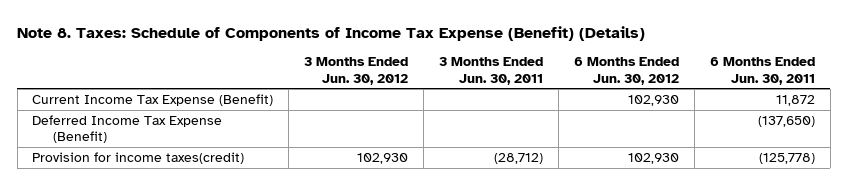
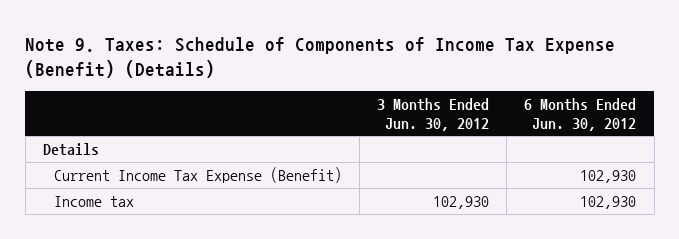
- Note 8. Taxes: Schedule of Components of Income Tax Expense (Benefit) (Details)
+ Note 9. Taxes: Schedule of Components of Income Tax Expense (Benefit) (Details)
- | 3 Months Ended Jun. 30, 2012 | 3 Months Ended Jun. 30, 2011 | 6 Months Ended Jun. 30, 2012 | 6 Months Ended Jun. 30, 2011
+ | 3 Months Ended Jun. 30, 2012 | 6 Months Ended Jun. 30, 2012
+ Details
- Deferred Income Tax Expense (Benefit) | | | | (137,650)
- Provision for income taxes(credit) | 102,930 | (28,712) | 102,930 | (125,778)
+ Income tax | 102,930 | 102,930

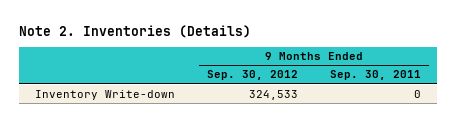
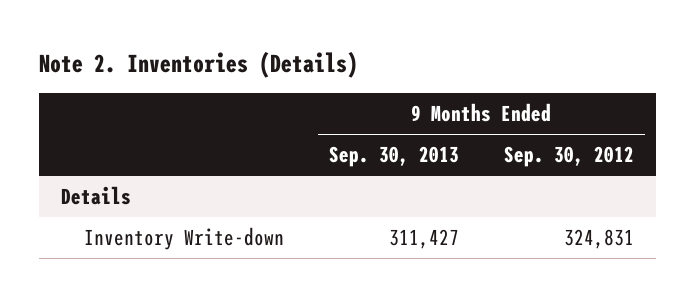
- | 9 Months Ended Sep. 30, 2012 | 9 Months Ended Sep. 30, 2011
+ | 9 Months Ended Sep. 30, 2013 | 9 Months Ended Sep. 30, 2012
- Inventory Write-down | 324,533 | 0
+ Details
+ Inventory Write-down | 311,427 | 324,831

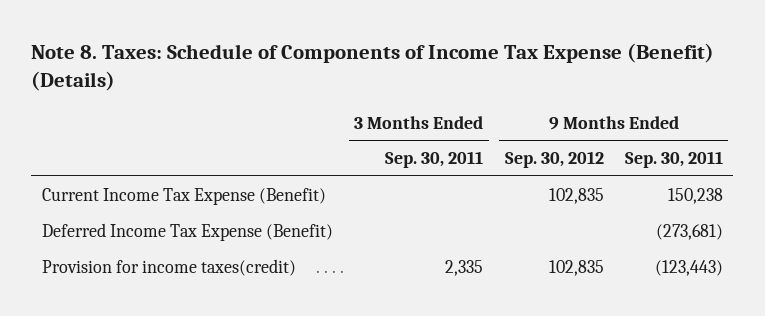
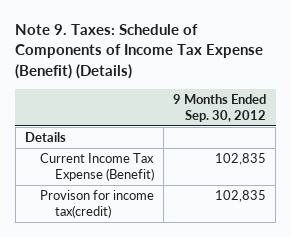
- Note 8. Taxes: Schedule of Components of Income Tax Expense (Benefit) (Details)
+ Note 9. Taxes: Schedule of Components of Income Tax Expense (Benefit) (Details)
- | 3 Months Ended Sep. 30, 2011 | 9 Months Ended Sep. 30, 2012 | 9 Months Ended Sep. 30, 2011
+ | 9 Months Ended Sep. 30, 2012
+ Details
- Deferred Income Tax Expense (Benefit) | | | (273,681)
- Provision for income taxes(credit) | 2,335 | 102,835 | (123,443)
+ Provison for income tax(credit) | 102,835

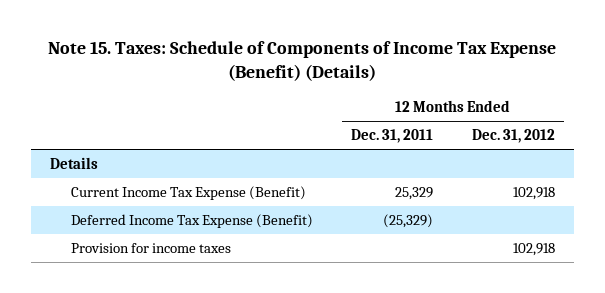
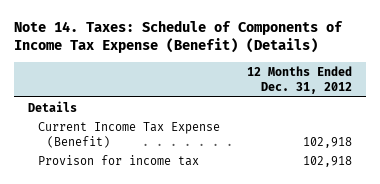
- Note 15. Taxes: Schedule of Components of Income Tax Expense (Benefit) (Details)
+ Note 14. Taxes: Schedule of Components of Income Tax Expense (Benefit) (Details)
- | 12 Months Ended Dec. 31, 2011 | 12 Months Ended Dec. 31, 2012
+ | 12 Months Ended Dec. 31, 2012
- Deferred Income Tax Expense (Benefit) | (25,329) |
- Provision for income taxes | | 102,918
+ Provison for income tax | 102,918

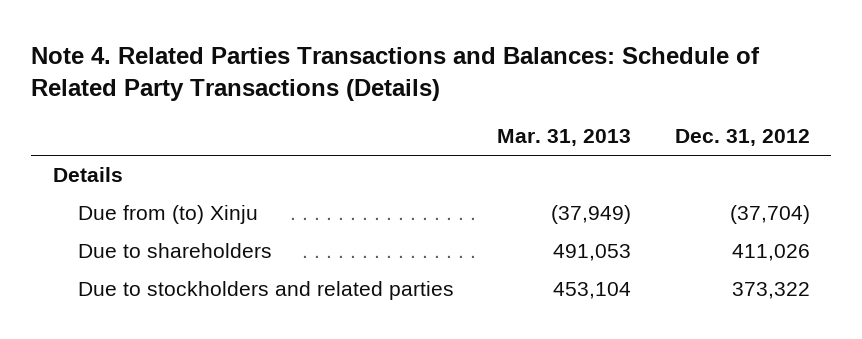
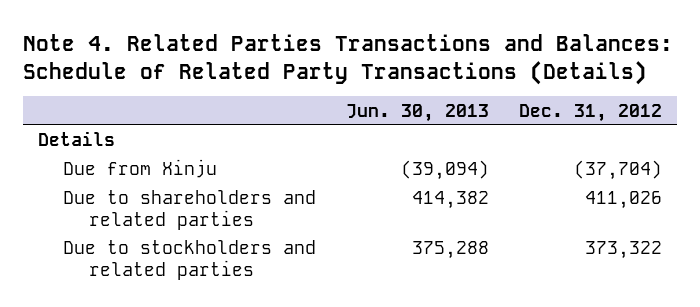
- | Mar. 31, 2013 | Dec. 31, 2012
+ | Jun. 30, 2013 | Dec. 31, 2012
- Due from (to) Xinju | (37,949) | (37,704)
- Due to shareholders | 491,053 | 411,026
+ Due from Xinju | (39,094) | (37,704)
+ Due to shareholders and related parties | 414,382 | 411,026

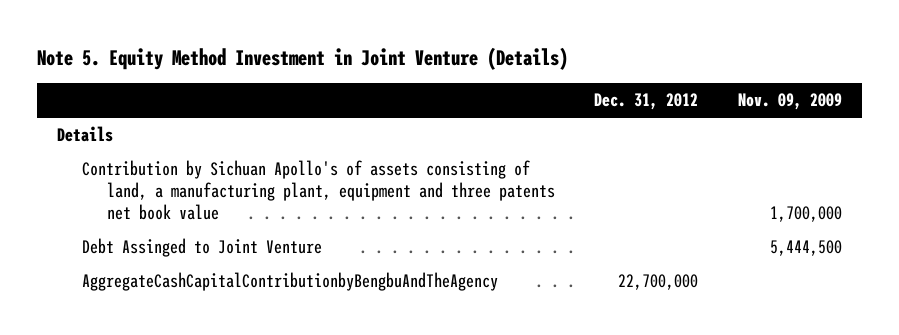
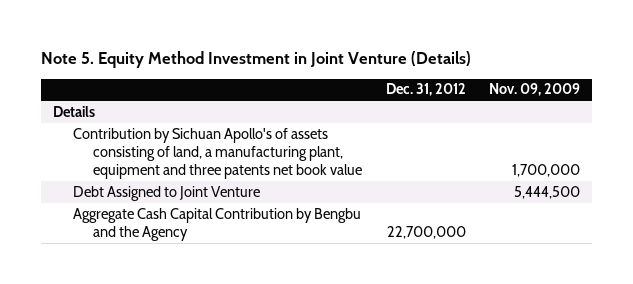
- Debt Assinged to Joint Venture | | 5,444,500
- AggregateCashCapitalContributionbyBengbuAndTheAgency | 22,700,000 |
+ Debt Assigned to Joint Venture | | 5,444,500
+ Aggregate Cash Capital Contribution by Bengbu and the Agency | 22,700,000 |

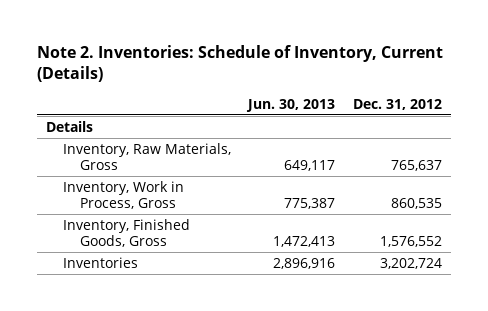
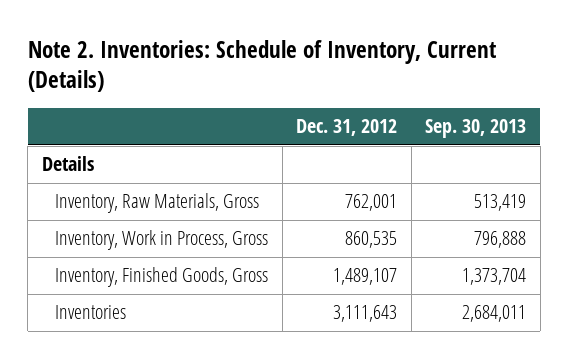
- | Jun. 30, 2013 | Dec. 31, 2012
+ | Dec. 31, 2012 | Sep. 30, 2013
- Inventory, Raw Materials, Gross | 649,117 | 765,637
+ Inventory, Raw Materials, Gross | 762,001 | 513,419
- Inventory, Finished Goods, Gross | 1,472,413 | 1,576,552
- Inventories | 2,896,916 | 3,202,724
+ Inventory, Finished Goods, Gross | 1,489,107 | 1,373,704
+ Inventories | 3,111,643 | 2,684,011

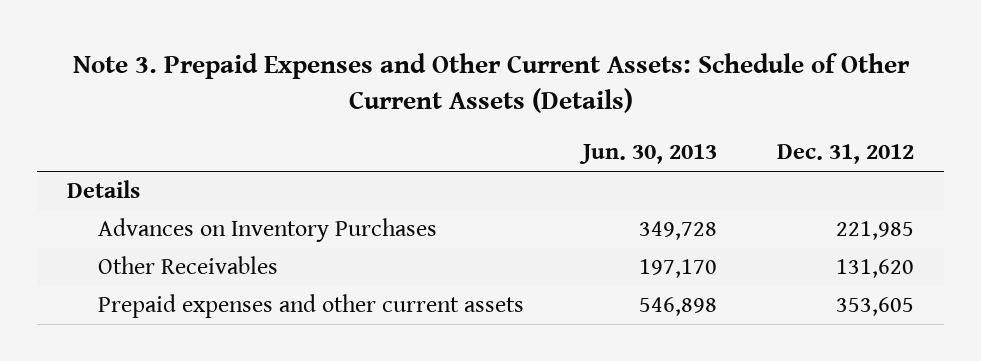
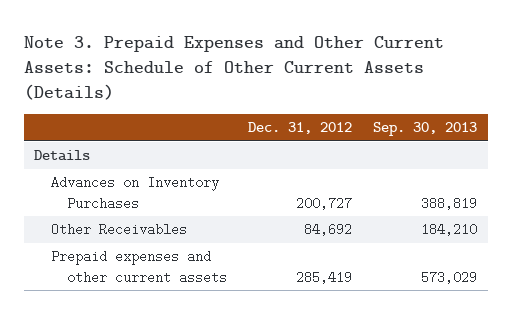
- | Jun. 30, 2013 | Dec. 31, 2012
+ | Dec. 31, 2012 | Sep. 30, 2013
- Advances on Inventory Purchases | 349,728 | 221,985
- Other Receivables | 197,170 | 131,620
- Prepaid expenses and other current assets | 546,898 | 353,605
+ Advances on Inventory Purchases | 200,727 | 388,819
+ Other Receivables | 84,692 | 184,210
+ Prepaid expenses and other current assets | 285,419 | 573,029

